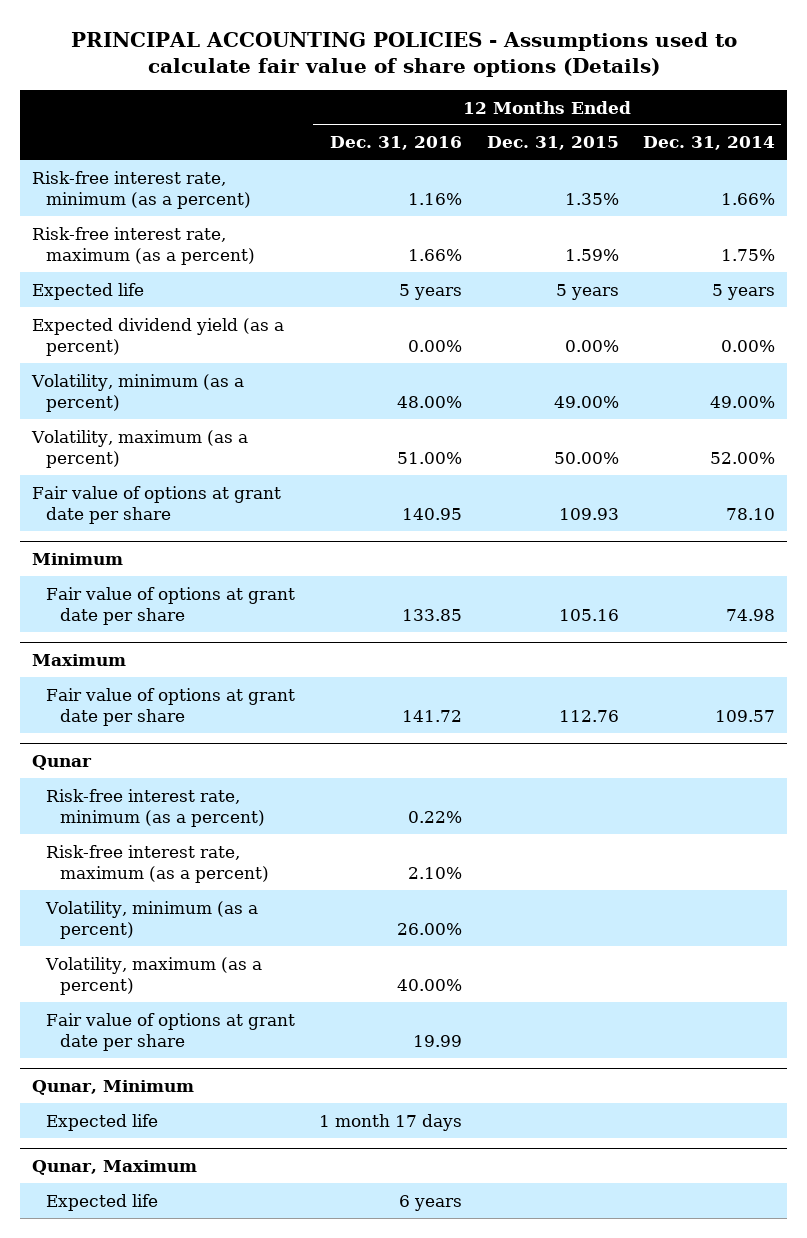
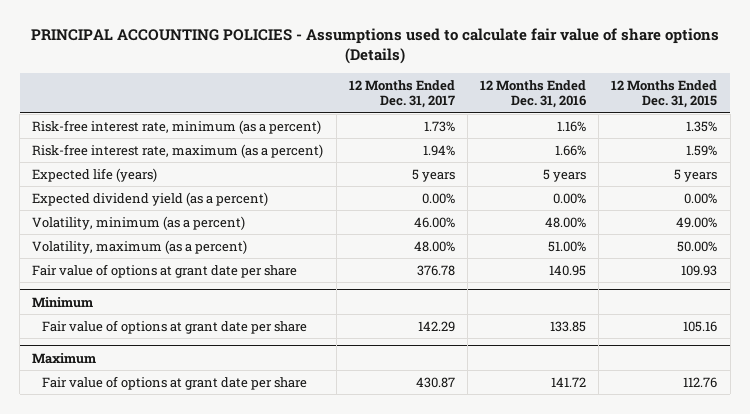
- | 12 Months Ended Dec. 31, 2016 | 12 Months Ended Dec. 31, 2015 | 12 Months Ended Dec. 31, 2014
+ | 12 Months Ended Dec. 31, 2017 | 12 Months Ended Dec. 31, 2016 | 12 Months Ended Dec. 31, 2015
- Expected life | 5 years | 5 years | 5 years
+ Expected life (years) | 5 years | 5 years | 5 years
- Qunar
- Risk-free interest rate, minimum (as a percent) | 0.22% | |
- Risk-free interest rate, maximum (as a percent) | 2.10% | |
- Volatility, minimum (as a percent) | 26.00% | |
- Volatility, maximum (as a percent) | 40.00% | |
- Fair value of options at grant date per share | 19.99 | |
- Qunar, Minimum
- Expected life | 1 month 17 days | |
- Qunar, Maximum
- Expected life | 6 years | |

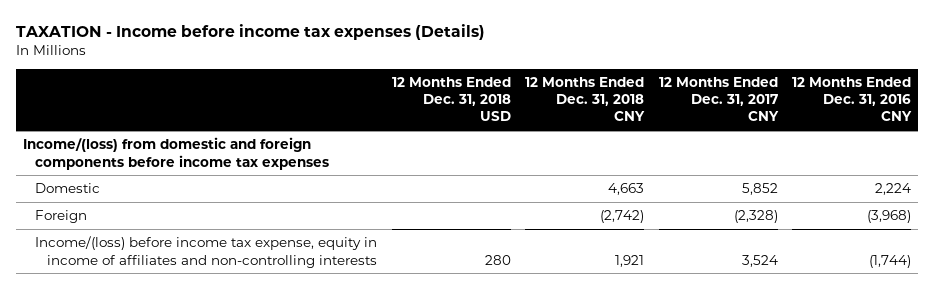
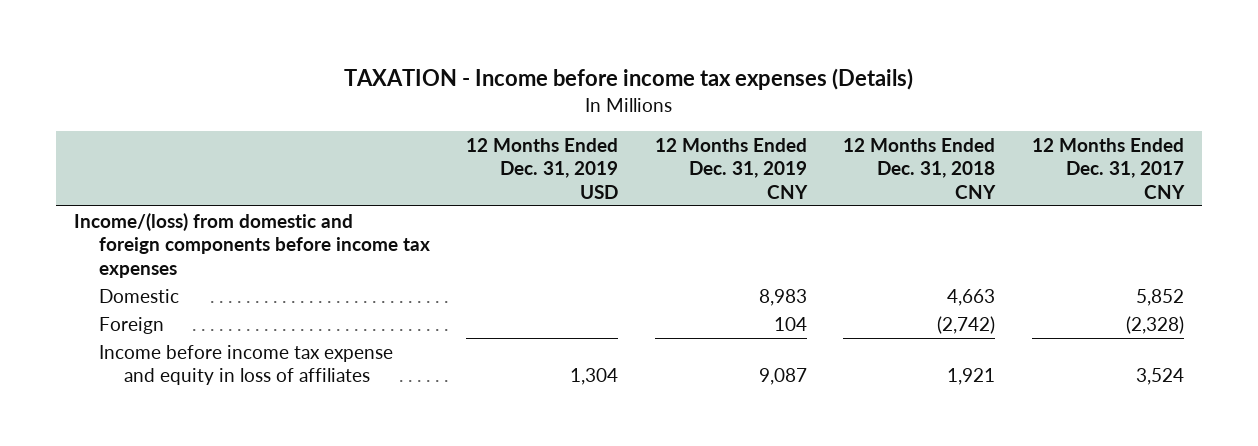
- | 12 Months Ended Dec. 31, 2018 USD | 12 Months Ended Dec. 31, 2018 CNY | 12 Months Ended Dec. 31, 2017 CNY | 12 Months Ended Dec. 31, 2016 CNY
+ | 12 Months Ended Dec. 31, 2019 USD | 12 Months Ended Dec. 31, 2019 CNY | 12 Months Ended Dec. 31, 2018 CNY | 12 Months Ended Dec. 31, 2017 CNY
- Income/(loss) before income tax expense, equity in income of affiliates and non-controlling interests | 280 | 1,921 | 3,524 | (1,744)
+ Income before income tax expense and equity in loss of affiliates | 1,304 | 9,087 | 1,921 | 3,524

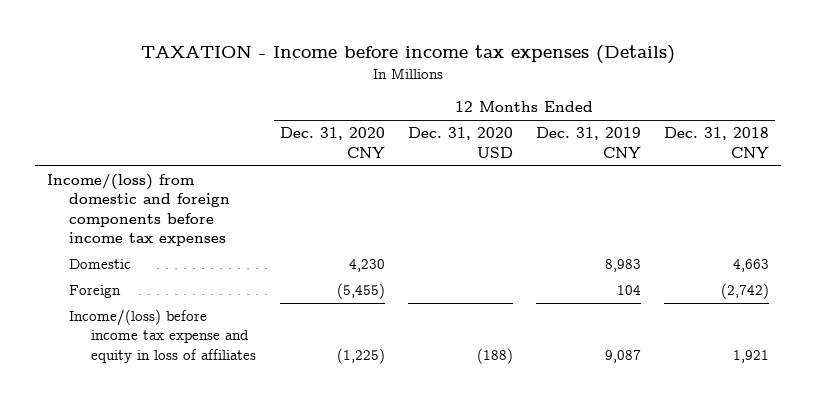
- | 12 Months Ended Dec. 31, 2019 USD | 12 Months Ended Dec. 31, 2019 CNY | 12 Months Ended Dec. 31, 2018 CNY | 12 Months Ended Dec. 31, 2017 CNY
+ | 12 Months Ended Dec. 31, 2020 CNY | 12 Months Ended Dec. 31, 2020 USD | 12 Months Ended Dec. 31, 2019 CNY | 12 Months Ended Dec. 31, 2018 CNY
- Income before income tax expense and equity in loss of affiliates | 1,304 | 9,087 | 1,921 | 3,524
+ Income/(loss) before income tax expense and equity in loss of affiliates | (1,225) | (188) | 9,087 | 1,921

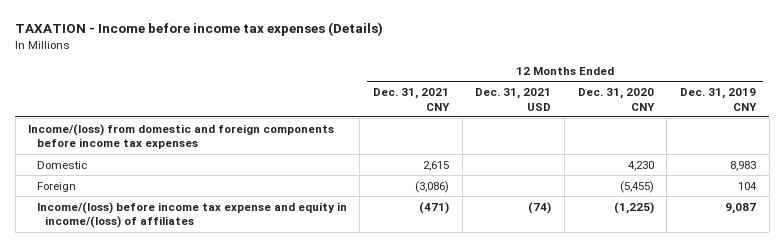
- | 12 Months Ended Dec. 31, 2020 CNY | 12 Months Ended Dec. 31, 2020 USD | 12 Months Ended Dec. 31, 2019 CNY | 12 Months Ended Dec. 31, 2018 CNY
+ | 12 Months Ended Dec. 31, 2021 CNY | 12 Months Ended Dec. 31, 2021 USD | 12 Months Ended Dec. 31, 2020 CNY | 12 Months Ended Dec. 31, 2019 CNY
- Income/(loss) before income tax expense and equity in loss of affiliates | (1,225) | (188) | 9,087 | 1,921
+ Income/(loss) before income tax expense and equity in income/(loss) of affiliates | (471) | (74) | (1,225) | 9,087

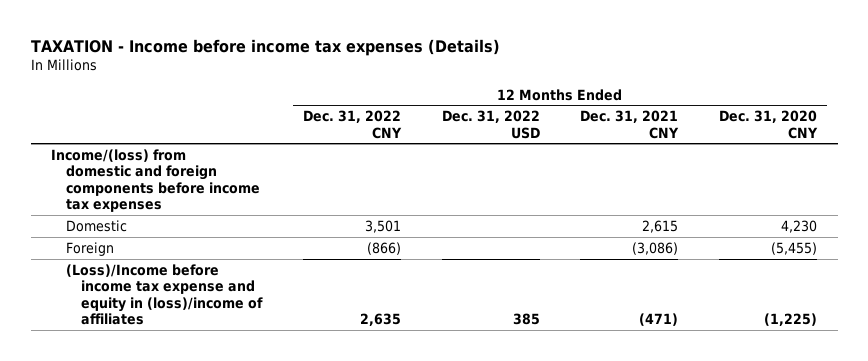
- | 12 Months Ended Dec. 31, 2021 CNY | 12 Months Ended Dec. 31, 2021 USD | 12 Months Ended Dec. 31, 2020 CNY | 12 Months Ended Dec. 31, 2019 CNY
+ | 12 Months Ended Dec. 31, 2022 CNY | 12 Months Ended Dec. 31, 2022 USD | 12 Months Ended Dec. 31, 2021 CNY | 12 Months Ended Dec. 31, 2020 CNY
- Income/(loss) before income tax expense and equity in income/(loss) of affiliates | (471) | (74) | (1,225) | 9,087
+ (Loss)/Income before income tax expense and equity in (loss)/income of affiliates | 2,635 | 385 | (471) | (1,225)

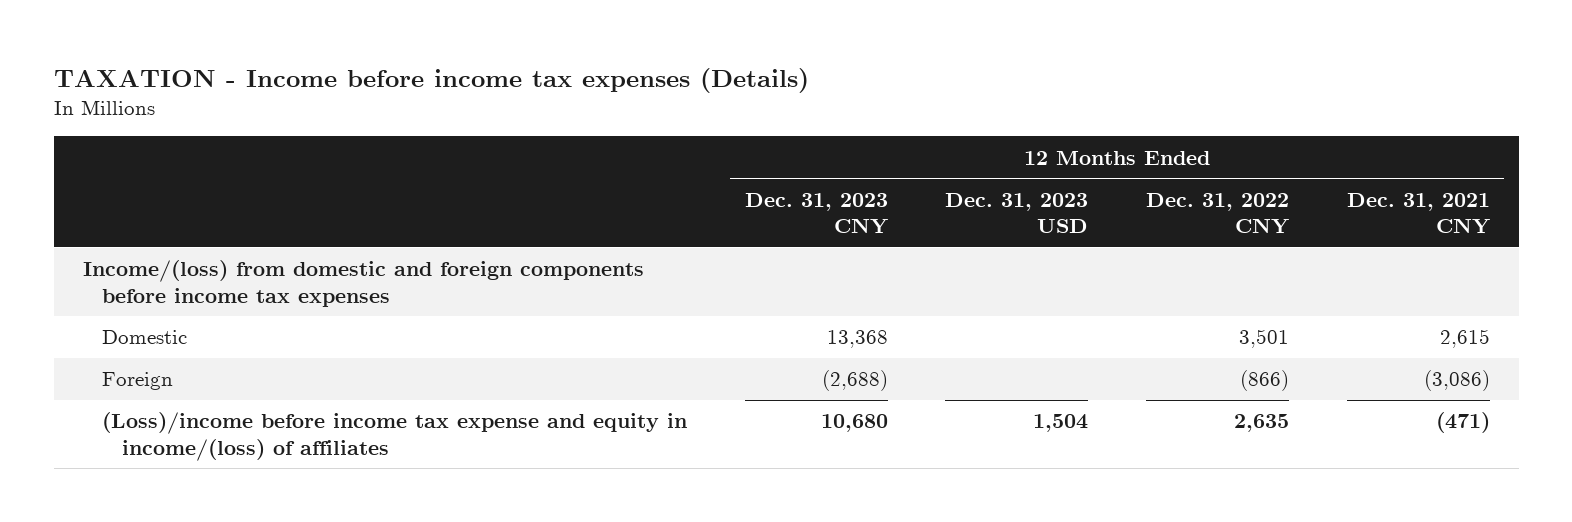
- | 12 Months Ended Dec. 31, 2022 CNY | 12 Months Ended Dec. 31, 2022 USD | 12 Months Ended Dec. 31, 2021 CNY | 12 Months Ended Dec. 31, 2020 CNY
+ | 12 Months Ended Dec. 31, 2023 CNY | 12 Months Ended Dec. 31, 2023 USD | 12 Months Ended Dec. 31, 2022 CNY | 12 Months Ended Dec. 31, 2021 CNY
- (Loss)/Income before income tax expense and equity in (loss)/income of affiliates | 2,635 | 385 | (471) | (1,225)
+ (Loss)/income before income tax expense and equity in income/(loss) of affiliates | 10,680 | 1,504 | 2,635 | (471)

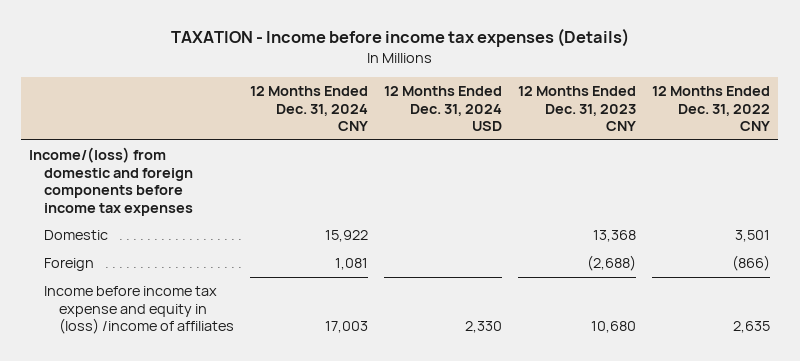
- | 12 Months Ended Dec. 31, 2023 CNY | 12 Months Ended Dec. 31, 2023 USD | 12 Months Ended Dec. 31, 2022 CNY | 12 Months Ended Dec. 31, 2021 CNY
+ | 12 Months Ended Dec. 31, 2024 CNY | 12 Months Ended Dec. 31, 2024 USD | 12 Months Ended Dec. 31, 2023 CNY | 12 Months Ended Dec. 31, 2022 CNY
- (Loss)/income before income tax expense and equity in income/(loss) of affiliates | 10,680 | 1,504 | 2,635 | (471)
+ Income before income tax expense and equity in (loss) /income of affiliates | 17,003 | 2,330 | 10,680 | 2,635

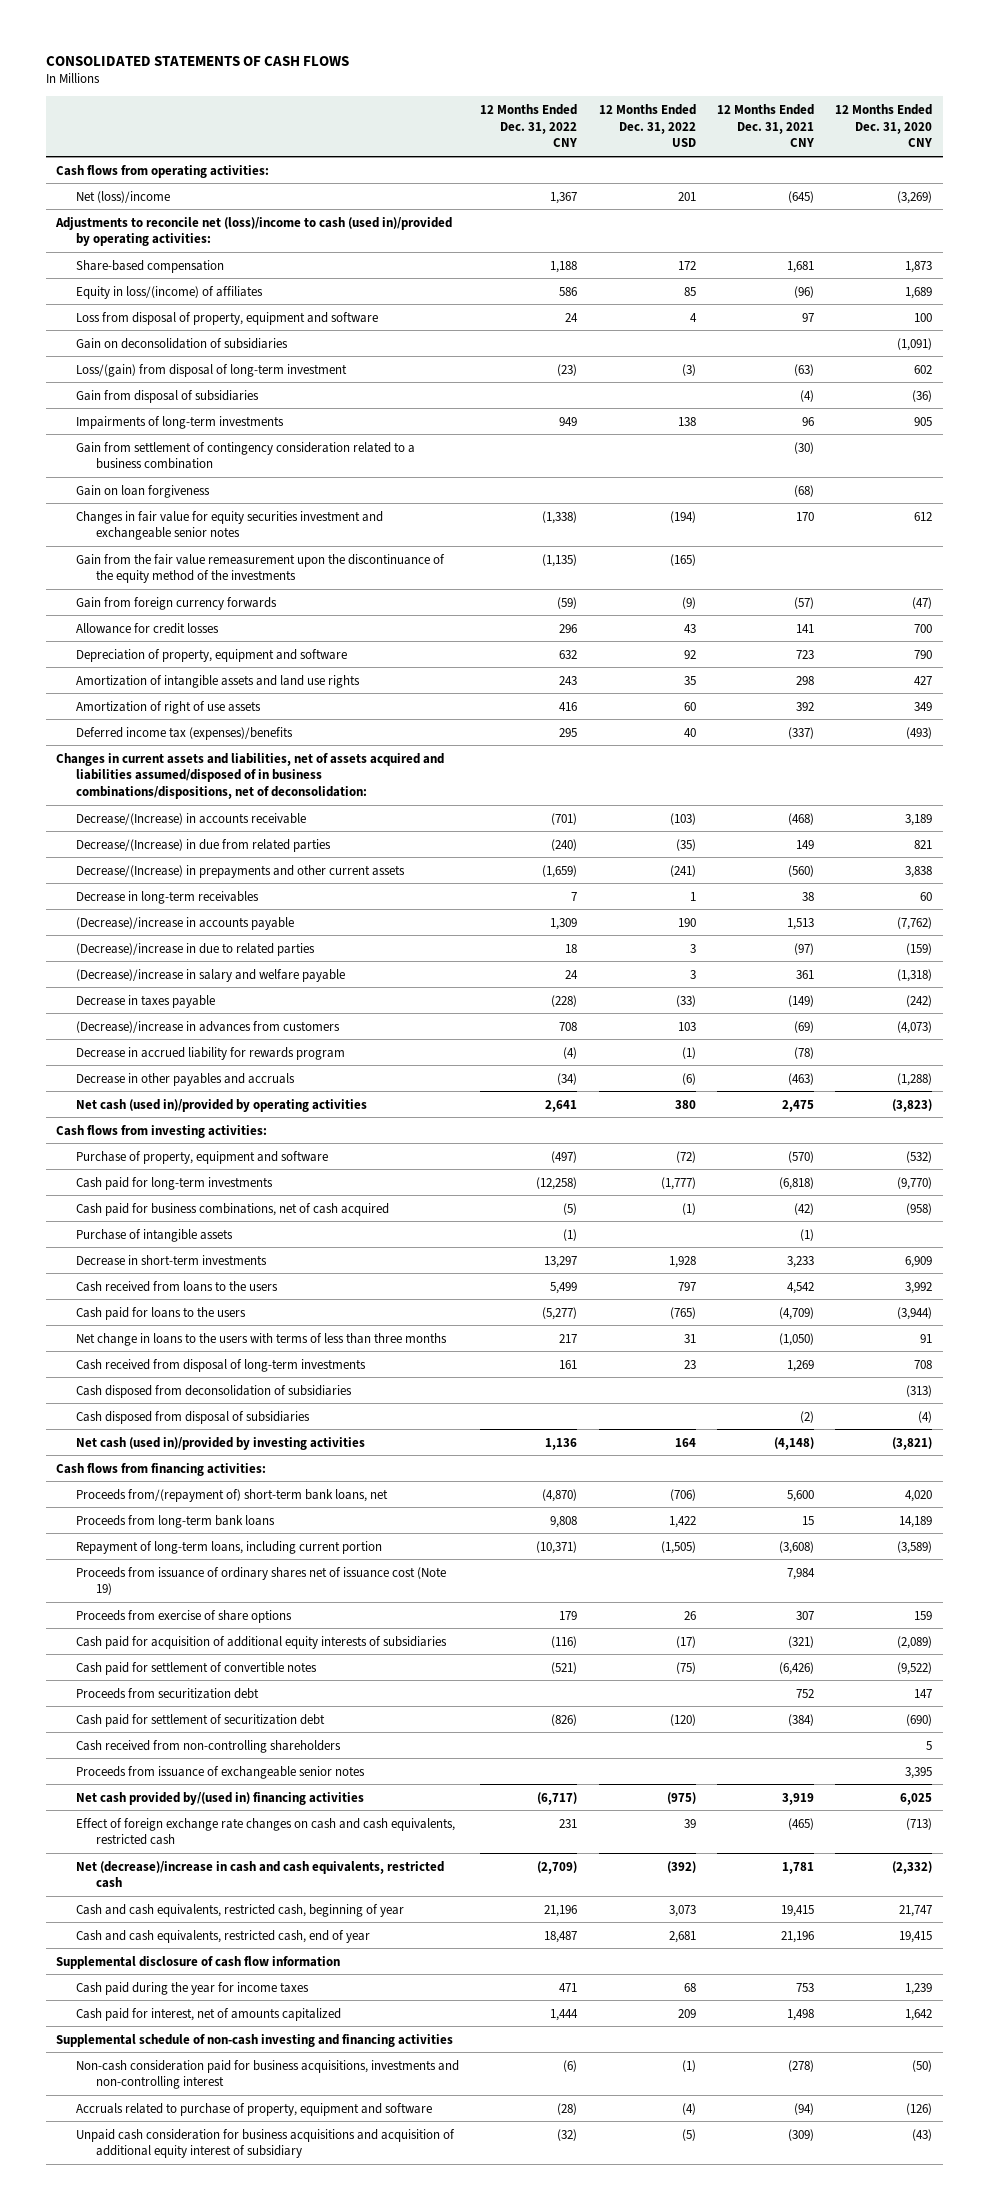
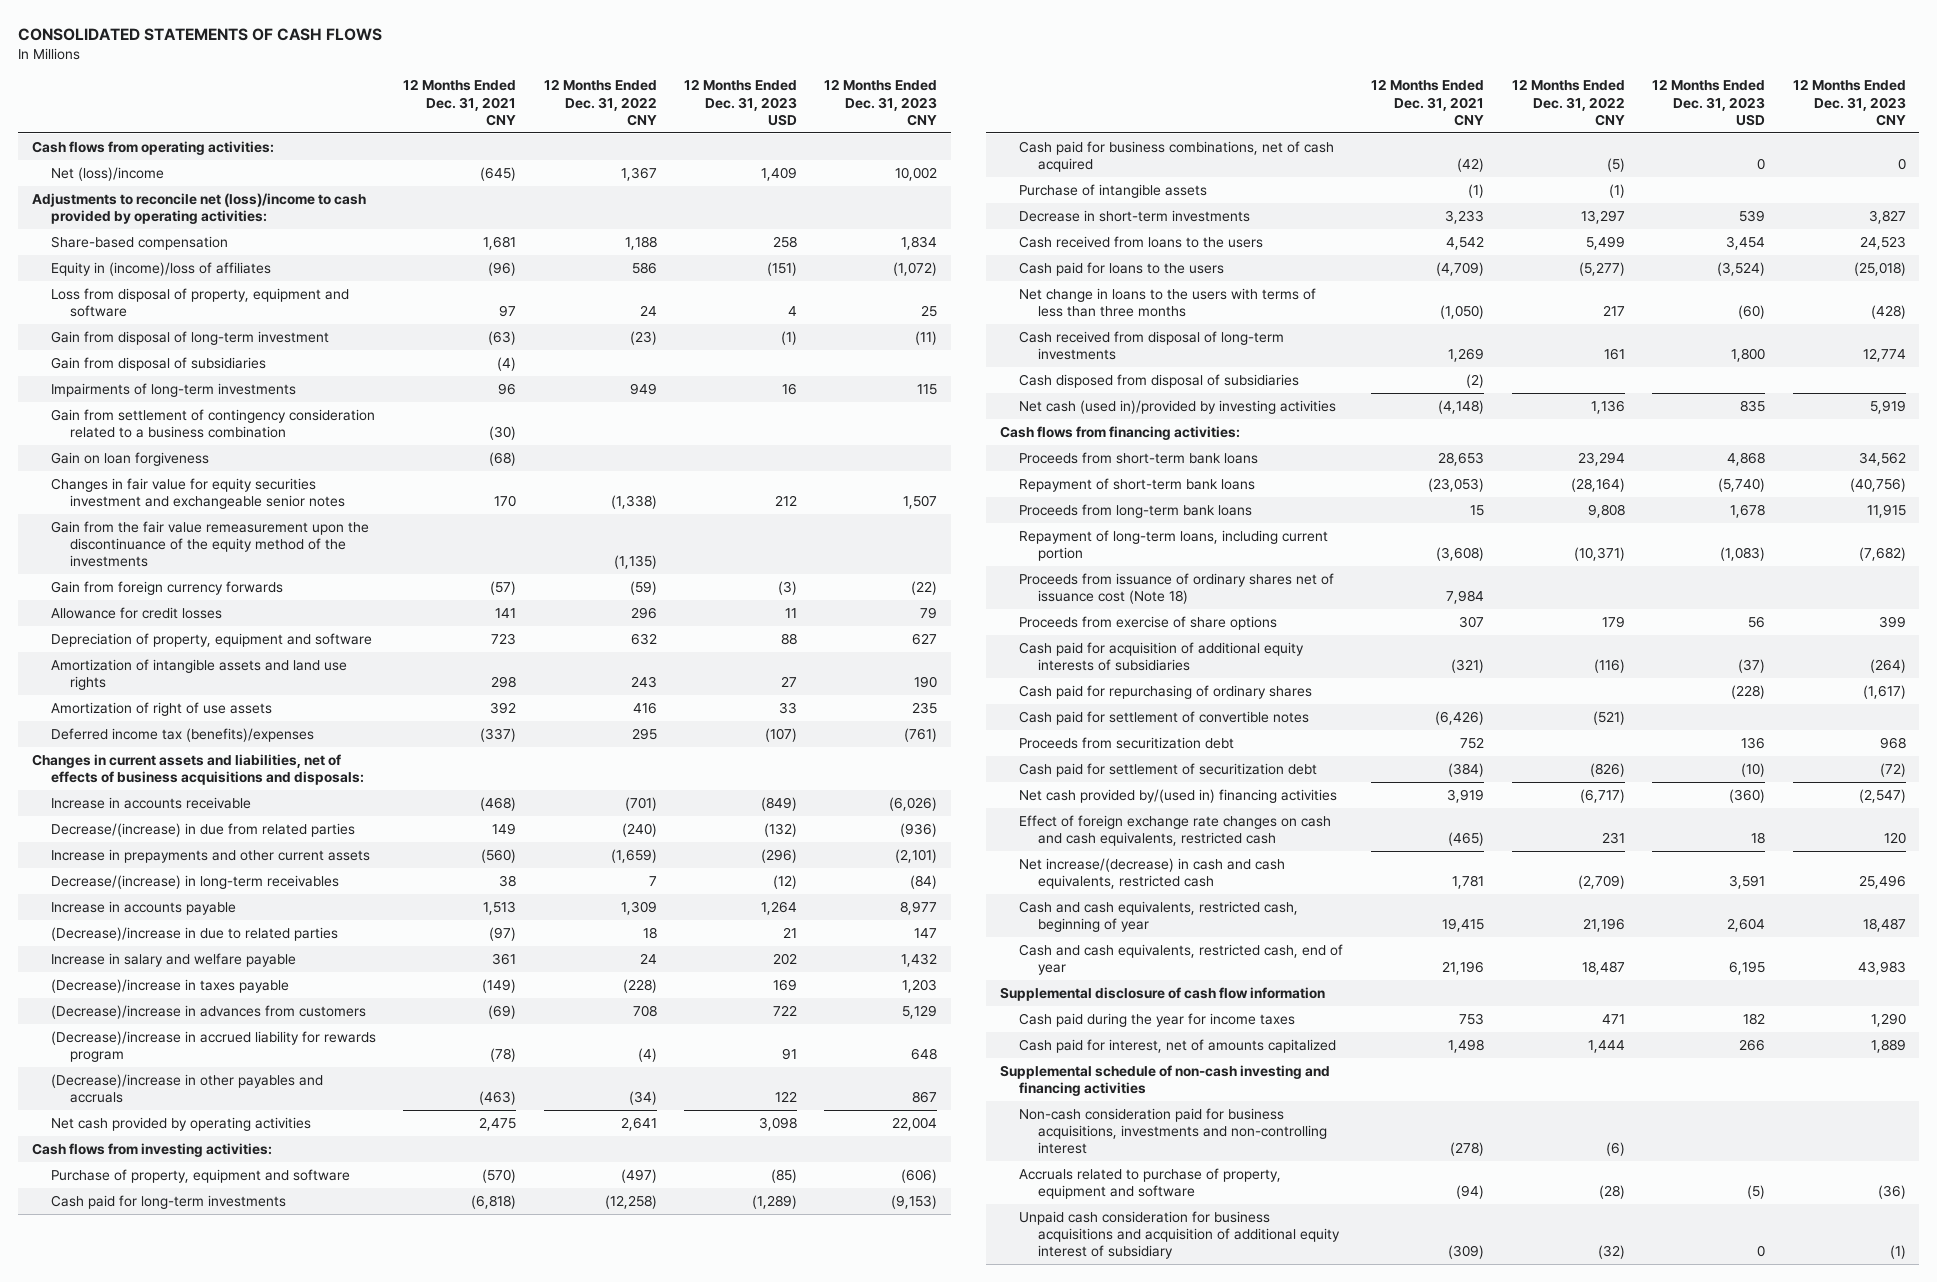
- | 12 Months Ended Dec. 31, 2022 CNY | 12 Months Ended Dec. 31, 2022 USD | 12 Months Ended Dec. 31, 2021 CNY | 12 Months Ended Dec. 31, 2020 CNY
+ | 12 Months Ended Dec. 31, 2021 CNY | 12 Months Ended Dec. 31, 2022 CNY | 12 Months Ended Dec. 31, 2023 USD | 12 Months Ended Dec. 31, 2023 CNY
- Adjustments to reconcile net (loss)/income to cash (used in)/provided by operating activities:
+ Adjustments to reconcile net (loss)/income to cash provided by operating activities:
- Equity in loss/(income) of affiliates | 586 | 85 | (96) | 1,689
+ Equity in (income)/loss of affiliates | (96) | 586 | (151) | (1,072)
- Gain on deconsolidation of subsidiaries | | | | (1,091)
- Loss/(gain) from disposal of long-term investment | (23) | (3) | (63) | 602
+ Gain from disposal of long-term investment | (63) | (23) | (1) | (11)
- Deferred income tax (expenses)/benefits | 295 | 40 | (337) | (493)
- Changes in current assets and liabilities, net of assets acquired and liabilities assumed/disposed of in business combinations/dispositions, net of deconsolidation:
- Decrease/(Increase) in accounts receivable | (701) | (103) | (468) | 3,189
- Decrease/(Increase) in due from related parties | (240) | (35) | 149 | 821
- Decrease/(Increase) in prepayments and other current assets | (1,659) | (241) | (560) | 3,838
- Decrease in long-term receivables | 7 | 1 | 38 | 60
- (Decrease)/increase in accounts payable | 1,309 | 190 | 1,513 | (7,762)
+ Deferred income tax (benefits)/expenses | (337) | 295 | (107) | (761)
+ Changes in current assets and liabilities, net of effects of business acquisitions and disposals:
+ Increase in accounts receivable | (468) | (701) | (849) | (6,026)
+ Decrease/(increase) in due from related parties | 149 | (240) | (132) | (936)
+ Increase in prepayments and other current assets | (560) | (1,659) | (296) | (2,101)
+ Decrease/(increase) in long-term receivables | 38 | 7 | (12) | (84)
+ Increase in accounts payable | 1,513 | 1,309 | 1,264 | 8,977
- (Decrease)/increase in salary and welfare payable | 24 | 3 | 361 | (1,318)
- Decrease in taxes payable | (228) | (33) | (149) | (242)
+ Increase in salary and welfare payable | 361 | 24 | 202 | 1,432
+ (Decrease)/increase in taxes payable | (149) | (228) | 169 | 1,203
- Decrease in accrued liability for rewards program | (4) | (1) | (78) |
- Decrease in other payables and accruals | (34) | (6) | (463) | (1,288)
- Net cash (used in)/provided by operating activities | 2,641 | 380 | 2,475 | (3,823)
+ (Decrease)/increase in accrued liability for rewards program | (78) | (4) | 91 | 648
+ (Decrease)/increase in other payables and accruals | (463) | (34) | 122 | 867
+ Net cash provided by operating activities | 2,475 | 2,641 | 3,098 | 22,004
- Cash disposed from deconsolidation of subsidiaries | | | | (313)
- Proceeds from/(repayment of) short-term bank loans, net | (4,870) | (706) | 5,600 | 4,020
+ Proceeds from short-term bank loans | 28,653 | 23,294 | 4,868 | 34,562
+ Repayment of short-term bank loans | (23,053) | (28,164) | (5,740) | (40,756)
- Proceeds from issuance of ordinary shares net of issuance cost (Note 19) | | | 7,984 |
+ Proceeds from issuance of ordinary shares net of issuance cost (Note 18) | 7,984 | | |
+ Cash paid for repurchasing of ordinary shares | | | (228) | (1,617)
- Cash received from non-controlling shareholders | | | | 5
- Proceeds from issuance of exchangeable senior notes | | | | 3,395
- Net (decrease)/increase in cash and cash equivalents, restricted cash | (2,709) | (392) | 1,781 | (2,332)
+ Net increase/(decrease) in cash and cash equivalents, restricted cash | 1,781 | (2,709) | 3,591 | 25,496

